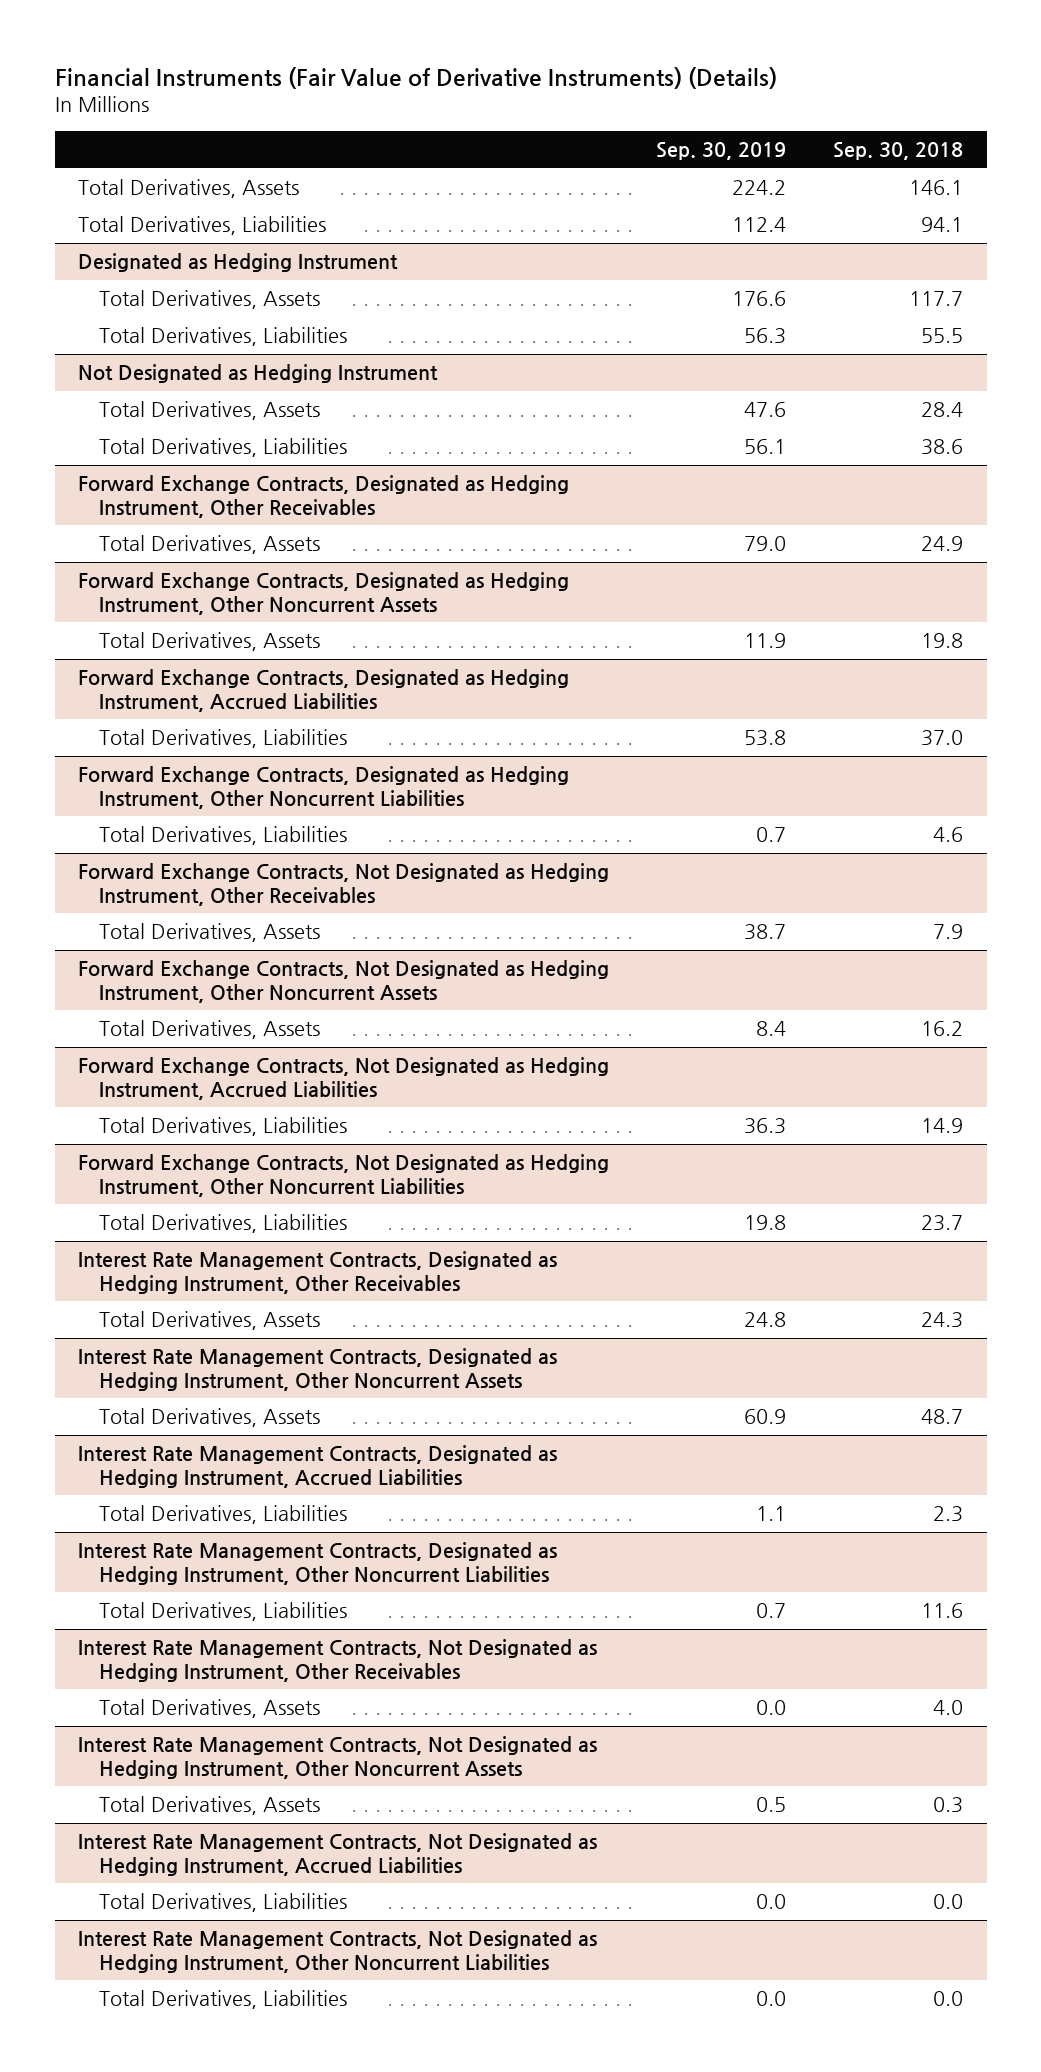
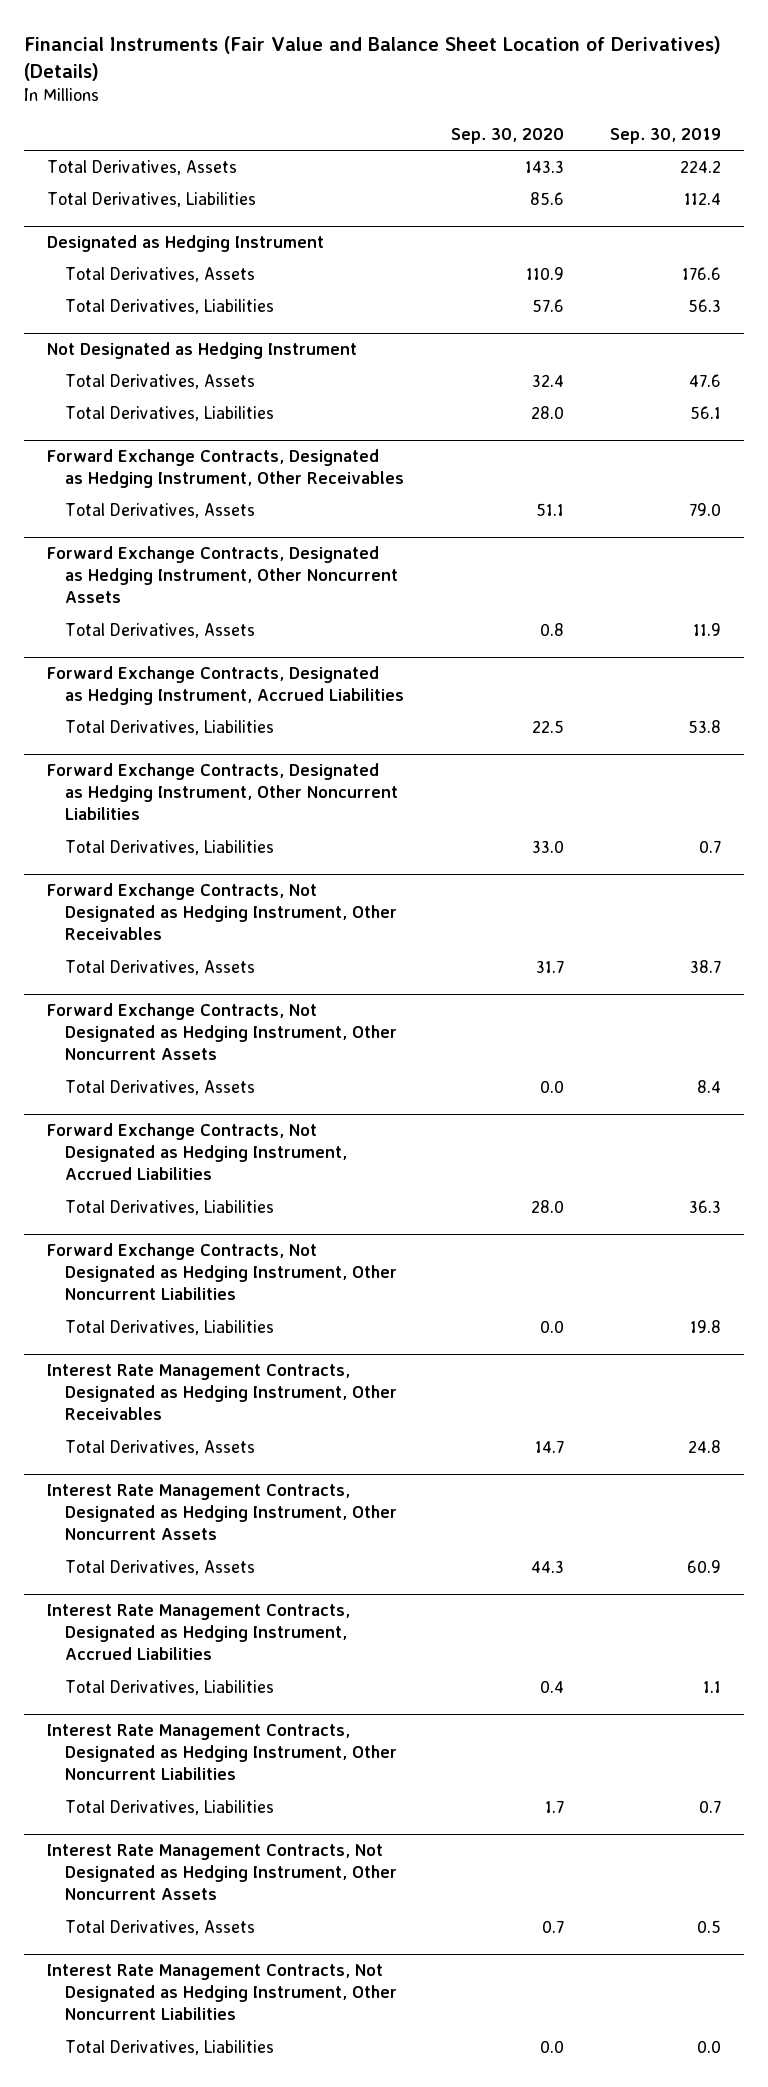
- Financial Instruments (Fair Value of Derivative Instruments) (Details)
+ Financial Instruments (Fair Value and Balance Sheet Location of Derivatives) (Details)
- | Sep. 30, 2019 | Sep. 30, 2018
+ | Sep. 30, 2020 | Sep. 30, 2019
- Interest Rate Management Contracts, Not Designated as Hedging Instrument, Other Receivables
- Total Derivatives, Assets | 0.0 | 4.0
- Interest Rate Management Contracts, Not Designated as Hedging Instrument, Accrued Liabilities
- Total Derivatives, Liabilities | 0.0 | 0.0

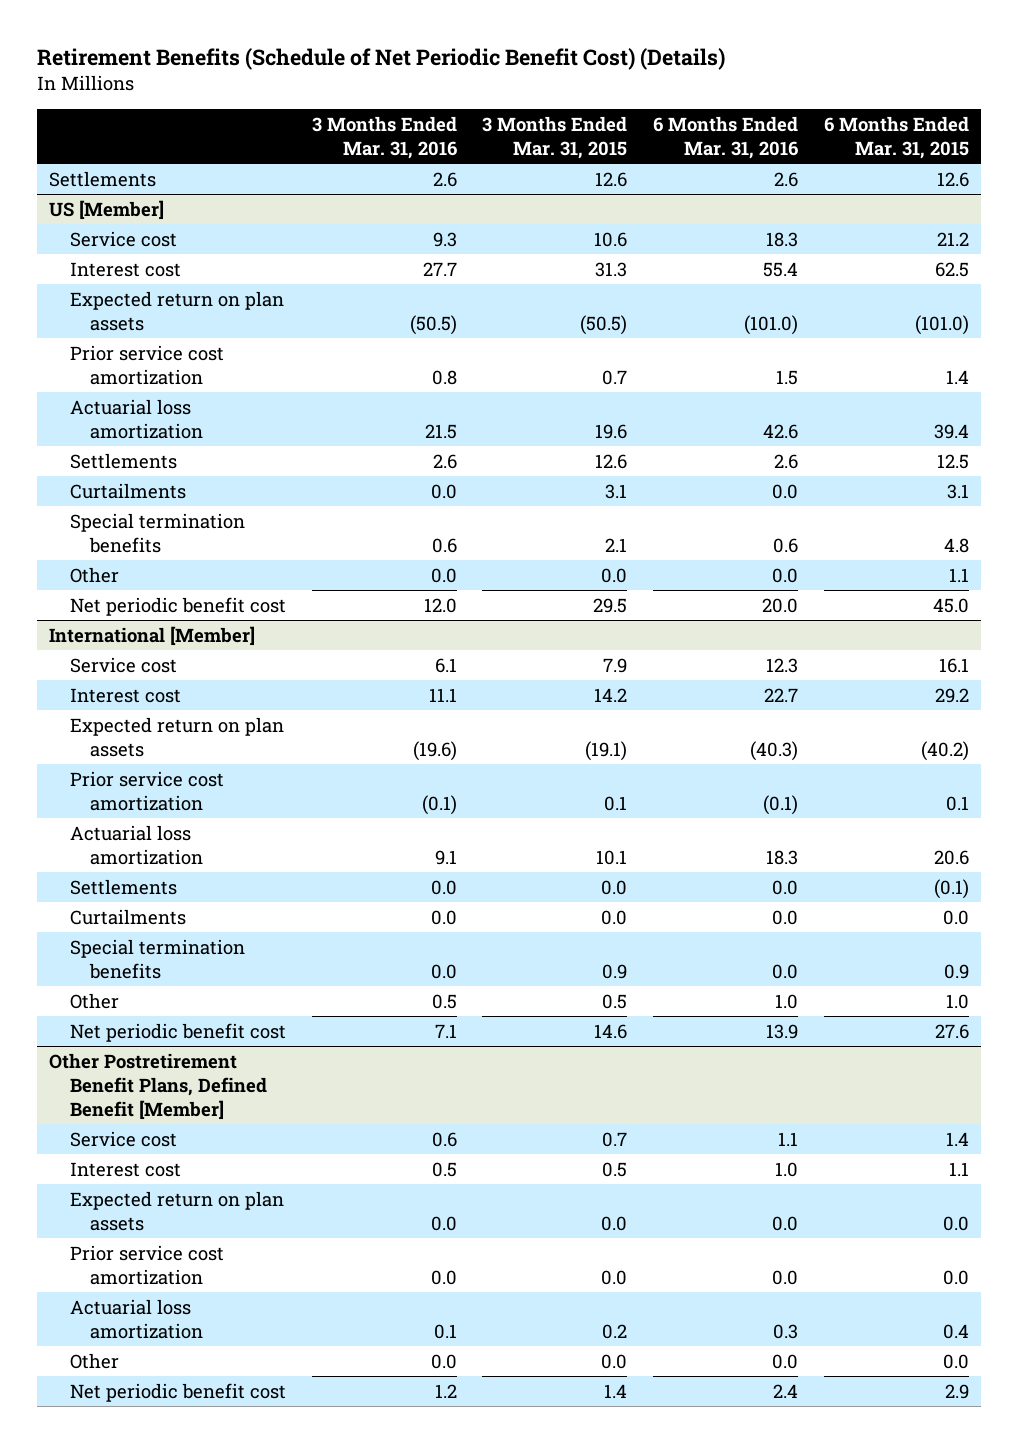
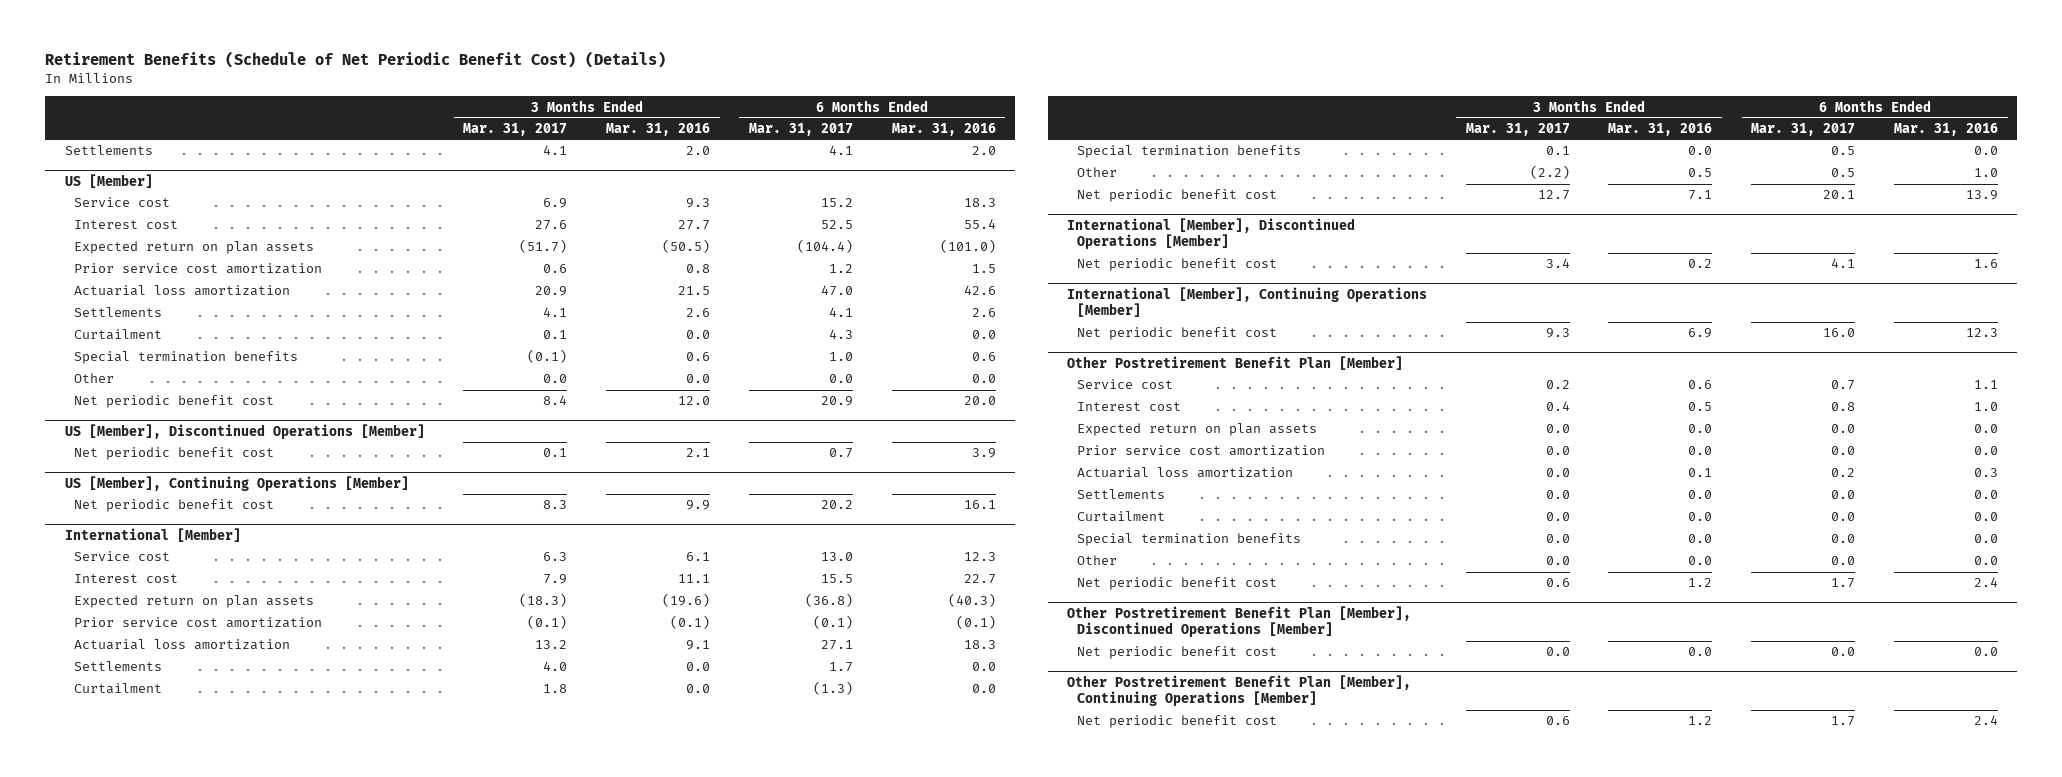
- | 3 Months Ended Mar. 31, 2016 | 3 Months Ended Mar. 31, 2015 | 6 Months Ended Mar. 31, 2016 | 6 Months Ended Mar. 31, 2015
+ | 3 Months Ended Mar. 31, 2017 | 3 Months Ended Mar. 31, 2016 | 6 Months Ended Mar. 31, 2017 | 6 Months Ended Mar. 31, 2016
- Settlements | 2.6 | 12.6 | 2.6 | 12.6
+ Settlements | 4.1 | 2.0 | 4.1 | 2.0
@ US [Member]
- Curtailments | 0.0 | 3.1 | 0.0 | 3.1
+ Curtailment | 0.1 | 0.0 | 4.3 | 0.0
+ US [Member], Discontinued Operations [Member]
+ Net periodic benefit cost | 0.1 | 2.1 | 0.7 | 3.9
+ US [Member], Continuing Operations [Member]
+ Net periodic benefit cost | 8.3 | 9.9 | 20.2 | 16.1
@ International [Member]
- Curtailments | 0.0 | 0.0 | 0.0 | 0.0
+ Curtailment | 1.8 | 0.0 | (1.3) | 0.0
- Other Postretirement Benefit Plans, Defined Benefit [Member]
+ International [Member], Discontinued Operations [Member]
+ Net periodic benefit cost | 3.4 | 0.2 | 4.1 | 1.6
+ International [Member], Continuing Operations [Member]
+ Net periodic benefit cost | 9.3 | 6.9 | 16.0 | 12.3
+ Other Postretirement Benefit Plan [Member]
+ Settlements | 0.0 | 0.0 | 0.0 | 0.0
+ Curtailment | 0.0 | 0.0 | 0.0 | 0.0
+ Special termination benefits | 0.0 | 0.0 | 0.0 | 0.0
+ Other Postretirement Benefit Plan [Member], Discontinued Operations [Member]
+ Net periodic benefit cost | 0.0 | 0.0 | 0.0 | 0.0
+ Other Postretirement Benefit Plan [Member], Continuing Operations [Member]
+ Net periodic benefit cost | 0.6 | 1.2 | 1.7 | 2.4

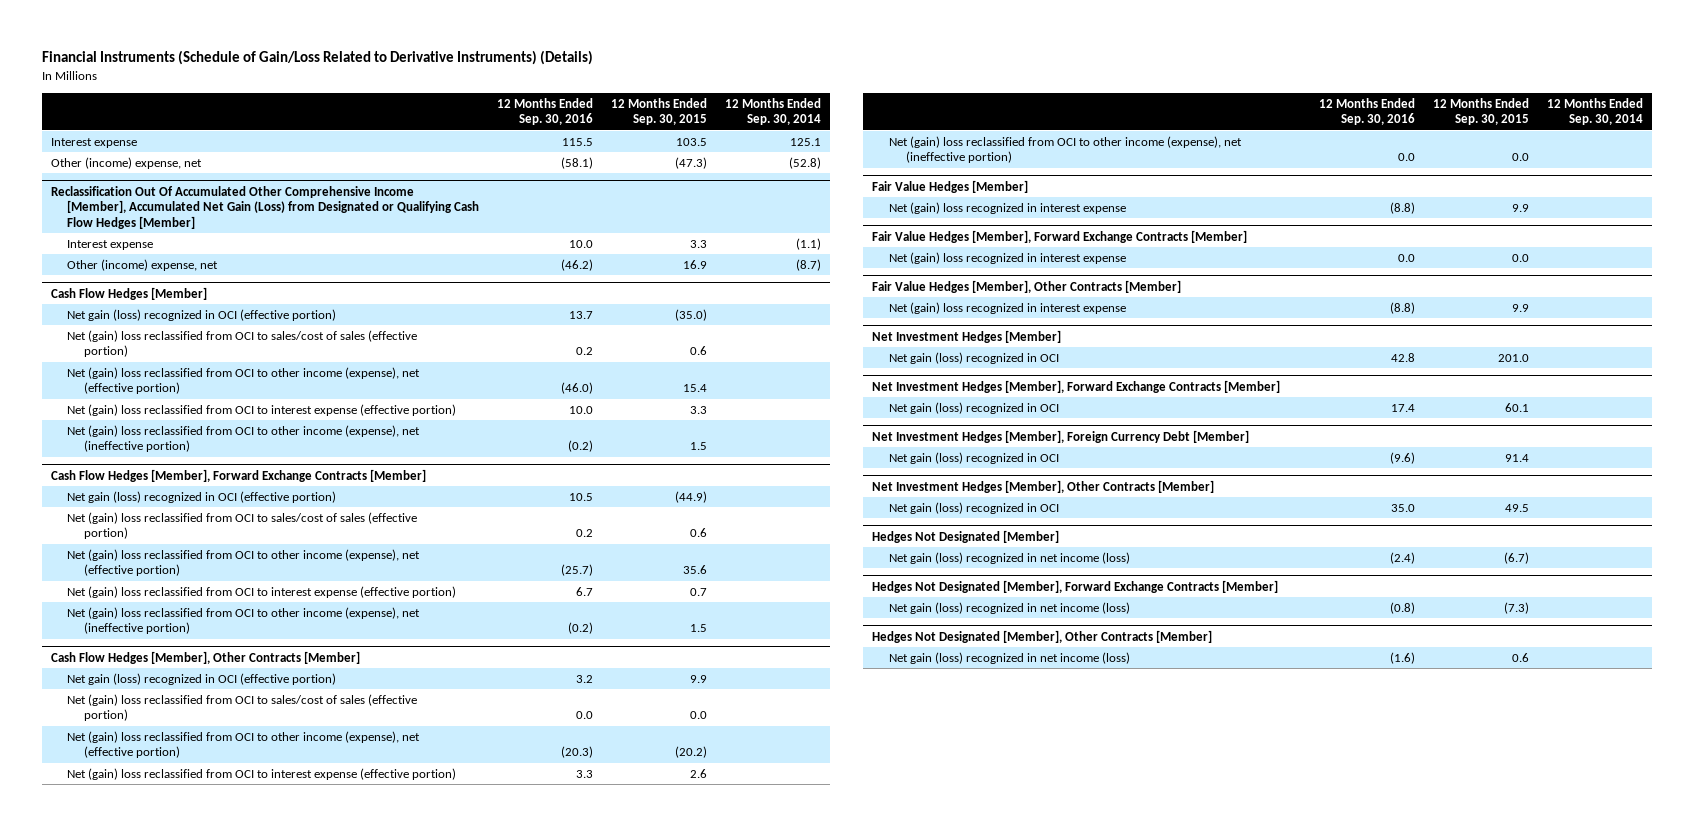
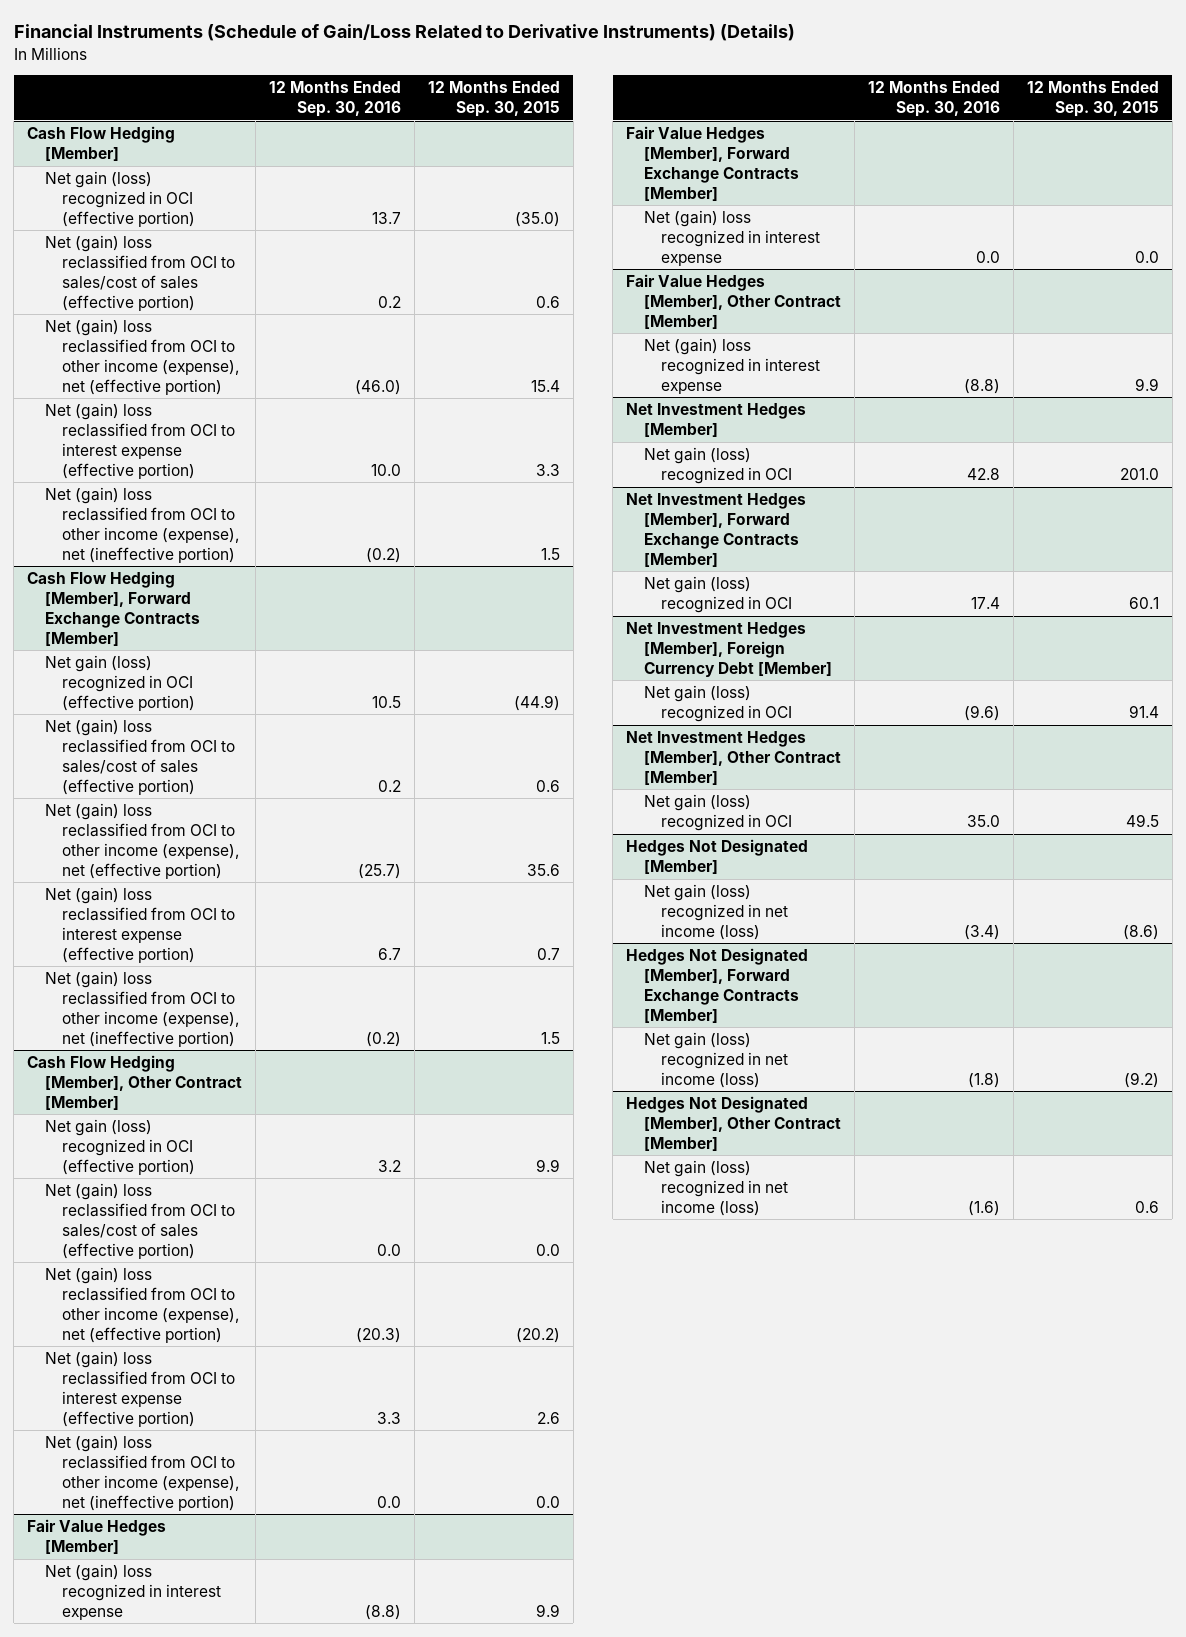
- | 12 Months Ended Sep. 30, 2016 | 12 Months Ended Sep. 30, 2015 | 12 Months Ended Sep. 30, 2014
+ | 12 Months Ended Sep. 30, 2016 | 12 Months Ended Sep. 30, 2015
- Interest expense | 115.5 | 103.5 | 125.1
- Other (income) expense, net | (58.1) | (47.3) | (52.8)
- Reclassification Out Of Accumulated Other Comprehensive Income [Member], Accumulated Net Gain (Loss) from Designated or Qualifying Cash Flow Hedges [Member]
- Interest expense | 10.0 | 3.3 | (1.1)
- Other (income) expense, net | (46.2) | 16.9 | (8.7)
- Cash Flow Hedges [Member]
+ Cash Flow Hedging [Member]
- Cash Flow Hedges [Member], Forward Exchange Contracts [Member]
+ Cash Flow Hedging [Member], Forward Exchange Contracts [Member]
- Cash Flow Hedges [Member], Other Contracts [Member]
+ Cash Flow Hedging [Member], Other Contract [Member]
- Fair Value Hedges [Member], Other Contracts [Member]
+ Fair Value Hedges [Member], Other Contract [Member]
- Net Investment Hedges [Member], Other Contracts [Member]
+ Net Investment Hedges [Member], Other Contract [Member]
@ Hedges Not Designated [Member]
- Net gain (loss) recognized in net income (loss) | (2.4) | (6.7) |
+ Net gain (loss) recognized in net income (loss) | (3.4) | (8.6)
@ Hedges Not Designated [Member], Forward Exchange Contracts [Member]
- Net gain (loss) recognized in net income (loss) | (0.8) | (7.3) |
- Hedges Not Designated [Member], Other Contracts [Member]
@ Hedges Not Designated [Member], Forward Exchange Contracts [Member]
+ Net gain (loss) recognized in net income (loss) | (1.8) | (9.2)
+ Hedges Not Designated [Member], Other Contract [Member]

